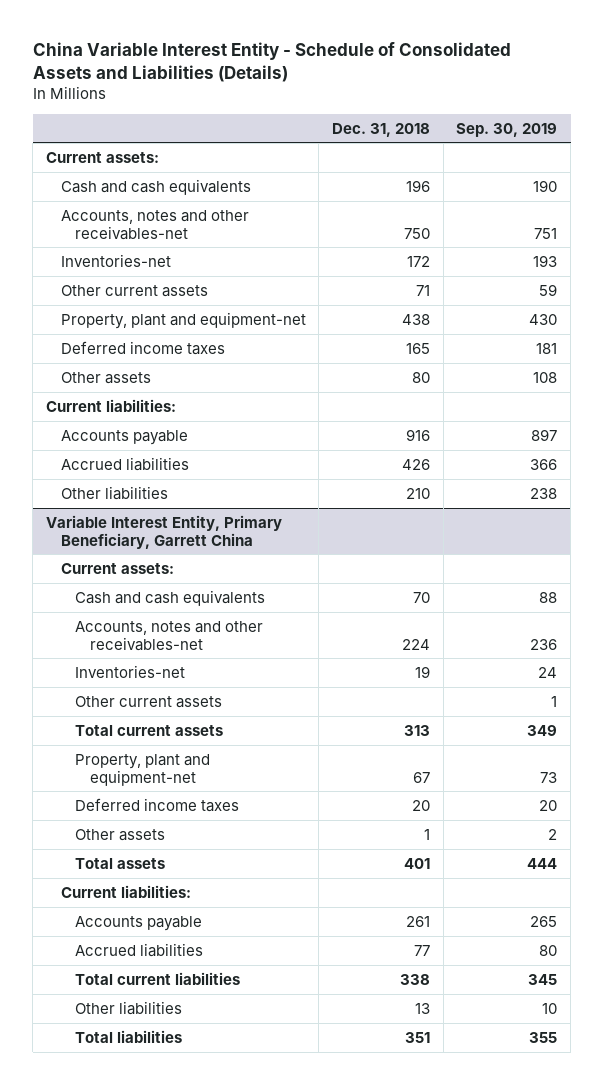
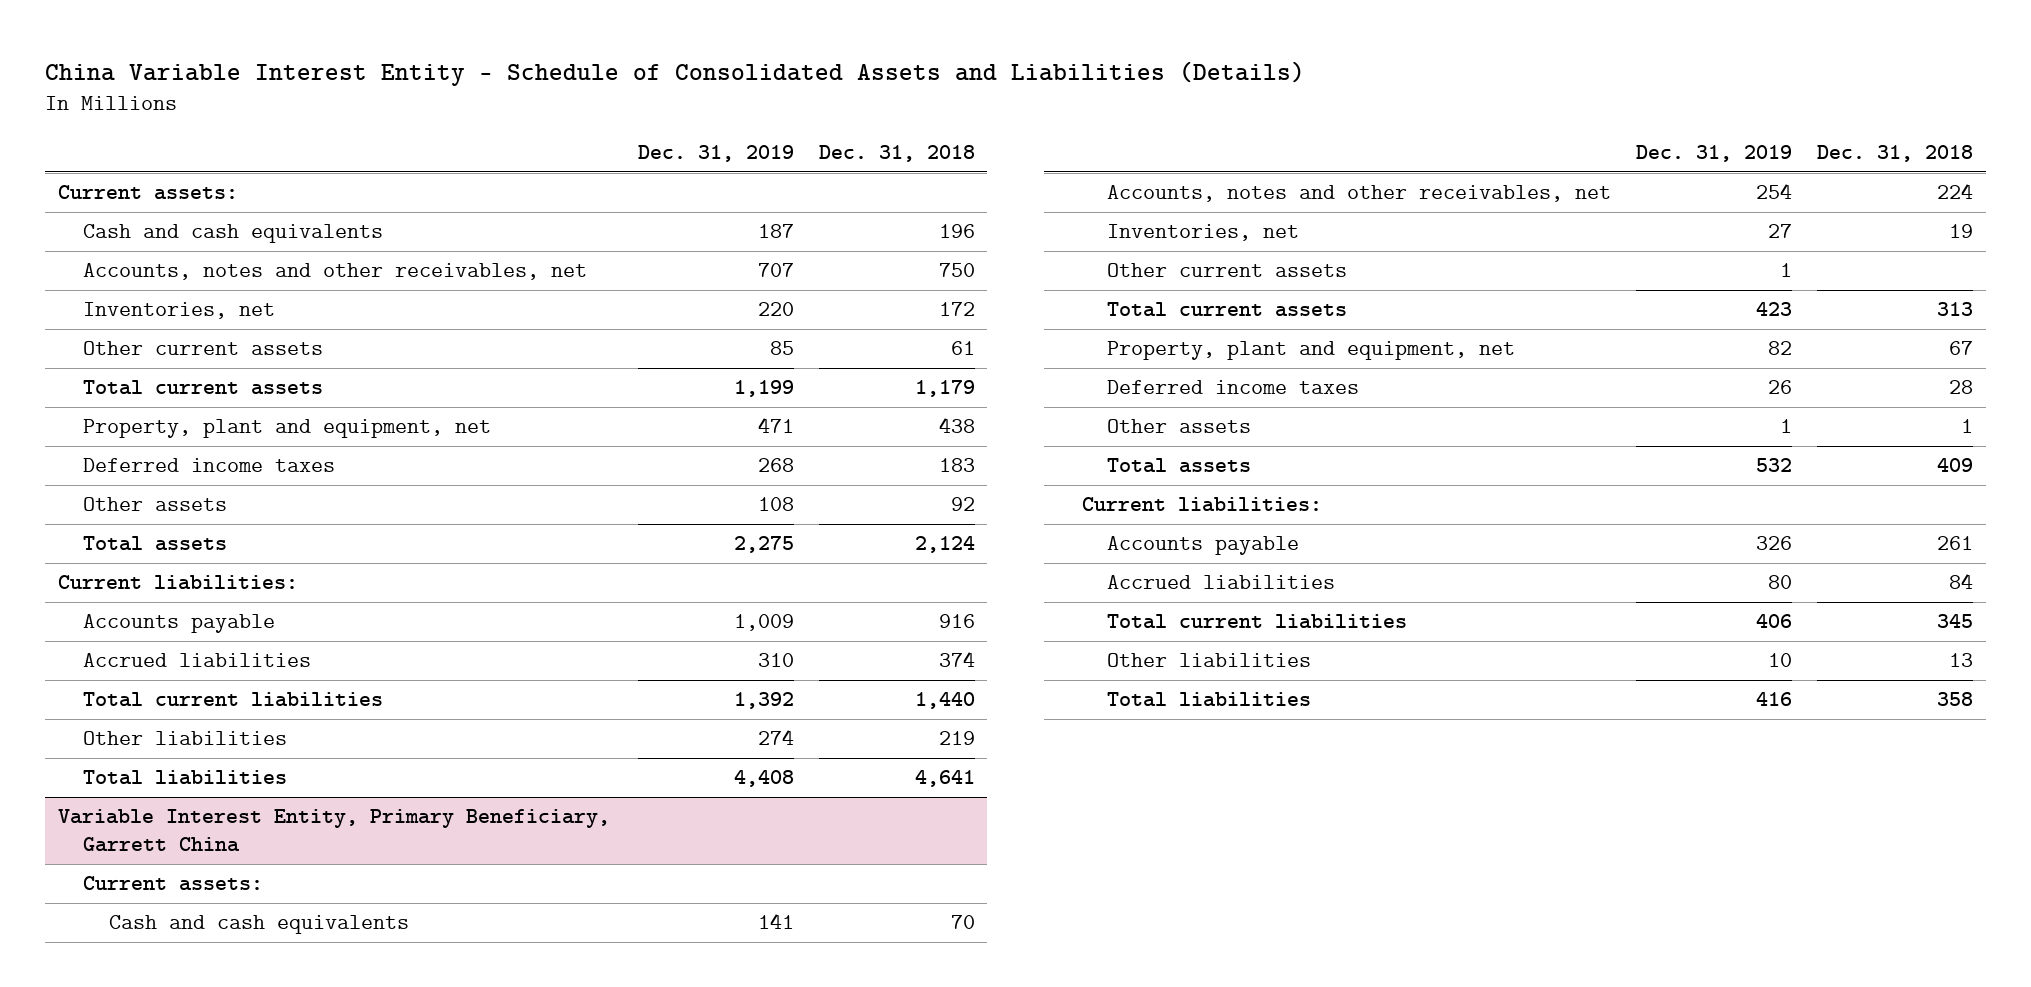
- | Dec. 31, 2018 | Sep. 30, 2019
+ | Dec. 31, 2019 | Dec. 31, 2018
- Accounts, notes and other receivables-net | 750 | 751
- Inventories-net | 172 | 193
- Other current assets | 71 | 59
- Property, plant and equipment-net | 438 | 430
- Deferred income taxes | 165 | 181
- Other assets | 80 | 108
+ Accounts, notes and other receivables, net | 707 | 750
+ Inventories, net | 220 | 172
+ Other current assets | 85 | 61
+ Total current assets | 1,199 | 1,179
+ Property, plant and equipment, net | 471 | 438
+ Deferred income taxes | 268 | 183
+ Other assets | 108 | 92
+ Total assets | 2,275 | 2,124
- Accrued liabilities | 426 | 366
- Other liabilities | 210 | 238
+ Accrued liabilities | 310 | 374
+ Total current liabilities | 1,392 | 1,440
+ Other liabilities | 274 | 219
+ Total liabilities | 4,408 | 4,641
@ Variable Interest Entity, Primary Beneficiary, Garrett China
- Accounts, notes and other receivables-net | 224 | 236
- Inventories-net | 19 | 24
+ Accounts, notes and other receivables, net | 254 | 224
+ Inventories, net | 27 | 19
- Property, plant and equipment-net | 67 | 73
- Deferred income taxes | 20 | 20
+ Property, plant and equipment, net | 82 | 67
+ Deferred income taxes | 26 | 28
- Total assets | 401 | 444
+ Total assets | 532 | 409
- Accrued liabilities | 77 | 80
- Total current liabilities | 338 | 345
+ Accrued liabilities | 80 | 84
+ Total current liabilities | 406 | 345
- Total liabilities | 351 | 355
+ Total liabilities | 416 | 358

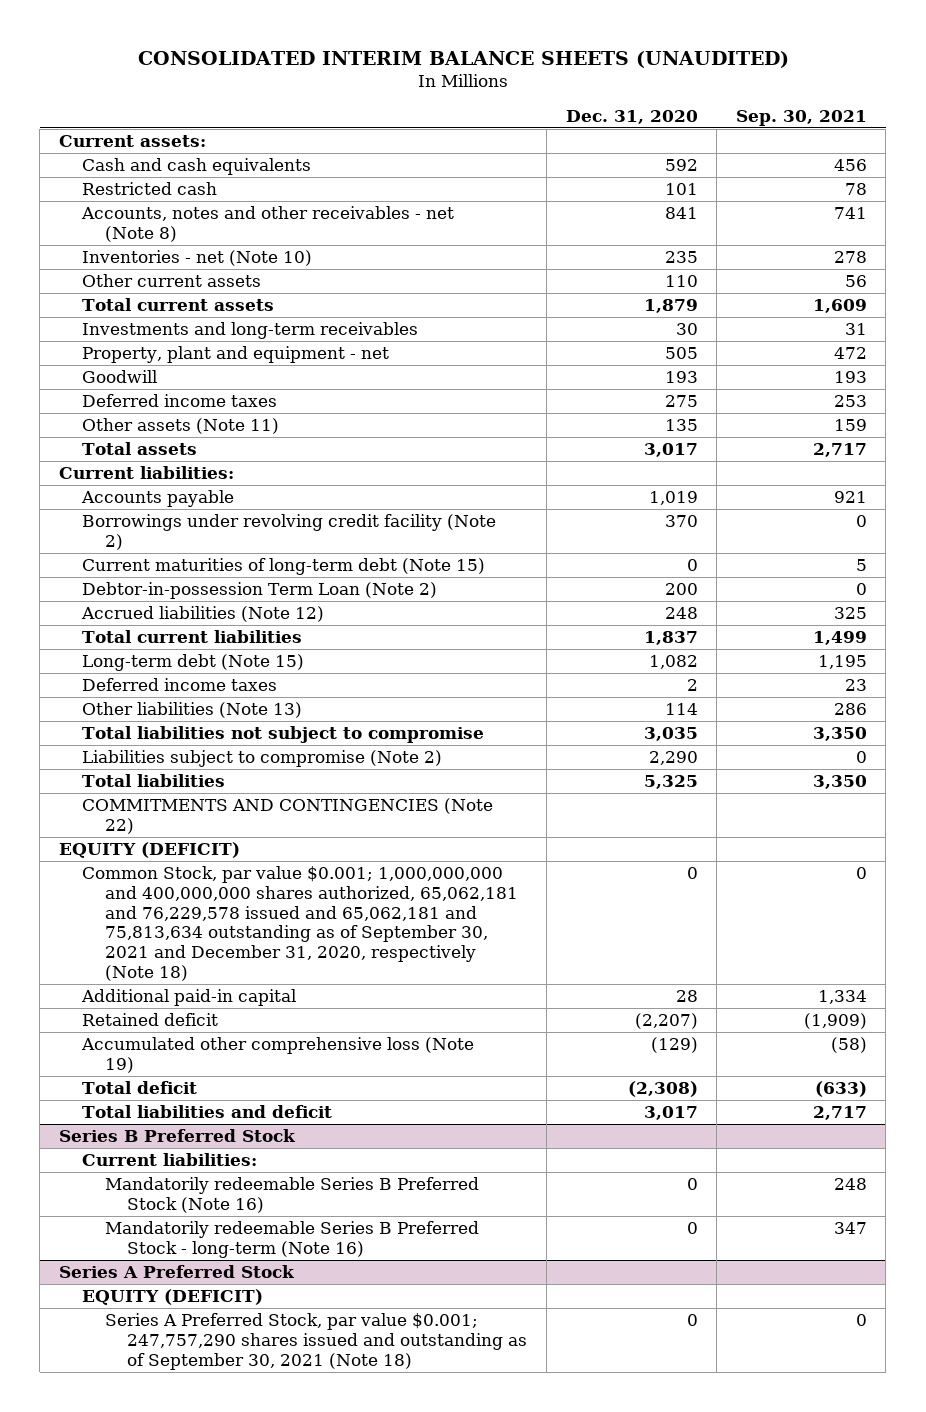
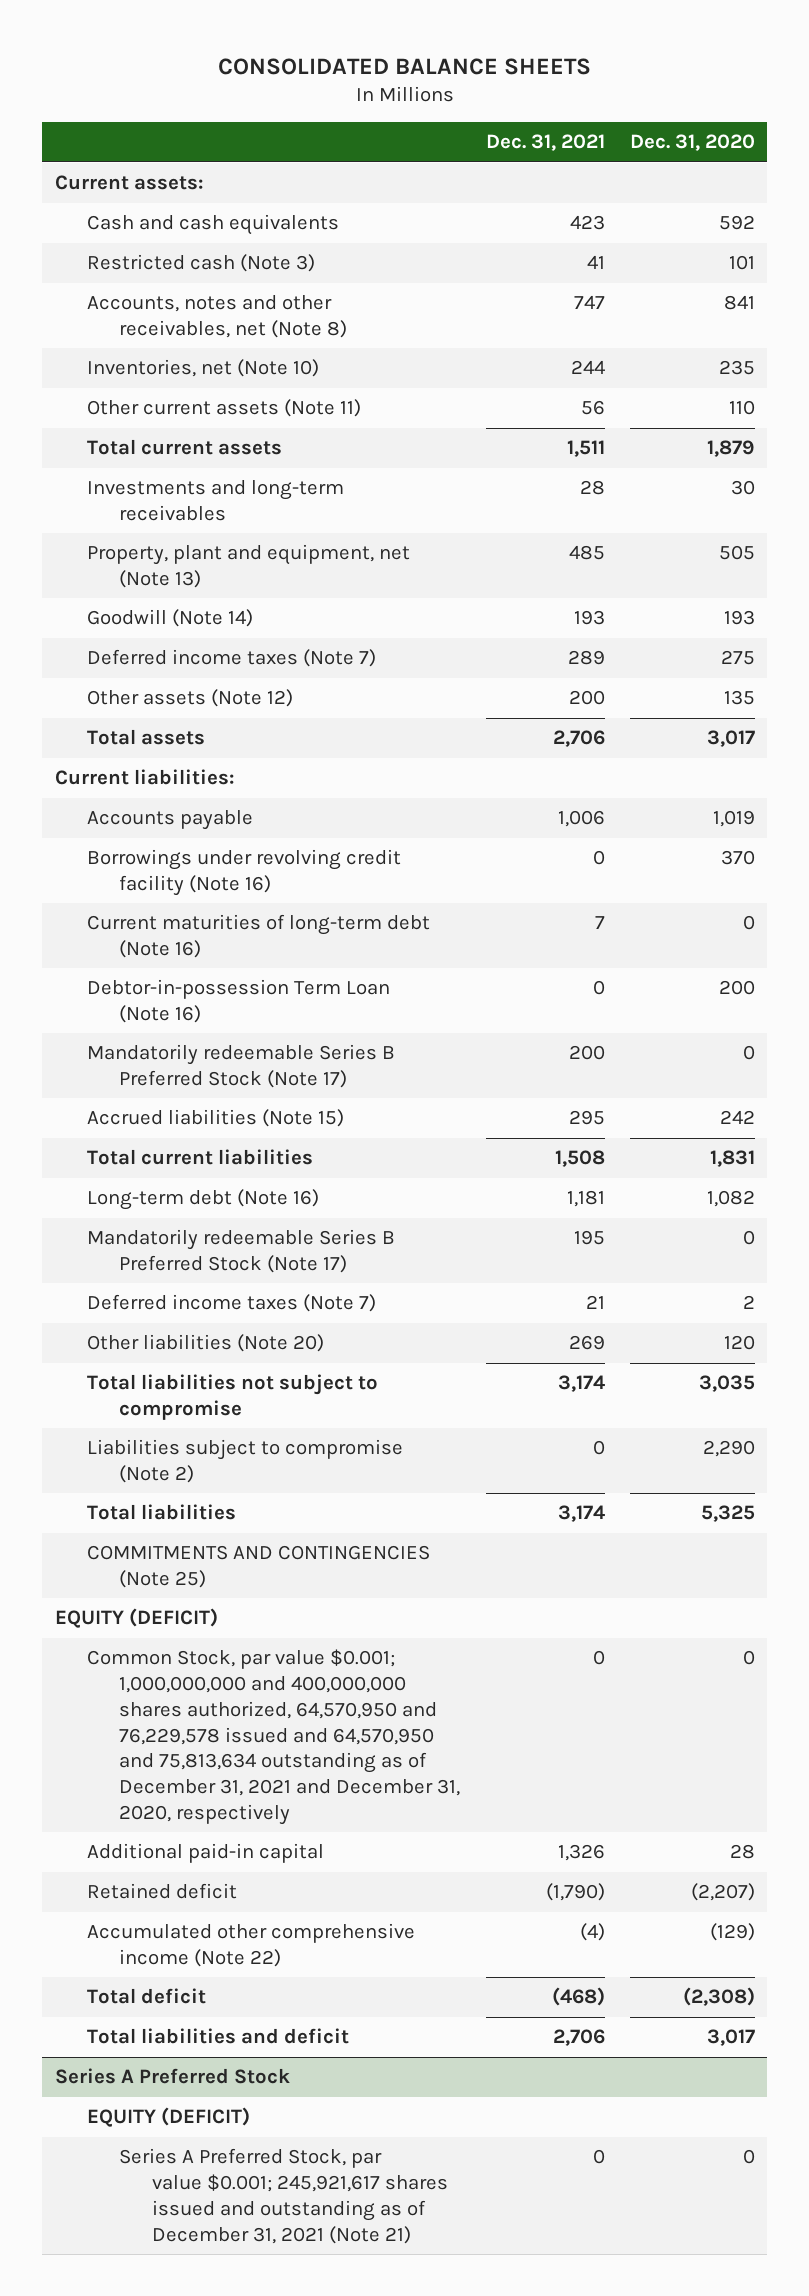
- CONSOLIDATED INTERIM BALANCE SHEETS (UNAUDITED)
+ CONSOLIDATED BALANCE SHEETS
- | Dec. 31, 2020 | Sep. 30, 2021
+ | Dec. 31, 2021 | Dec. 31, 2020
- Restricted cash | 101 | 78
- Accounts, notes and other receivables - net (Note 8) | 841 | 741
- Inventories - net (Note 10) | 235 | 278
- Other current assets | 110 | 56
+ Restricted cash (Note 3) | 41 | 101
+ Accounts, notes and other receivables, net (Note 8) | 747 | 841
+ Inventories, net (Note 10) | 244 | 235
+ Other current assets (Note 11) | 56 | 110
- Property, plant and equipment - net | 505 | 472
- Goodwill | 193 | 193
- Deferred income taxes | 275 | 253
- Other assets (Note 11) | 135 | 159
+ Property, plant and equipment, net (Note 13) | 485 | 505
+ Goodwill (Note 14) | 193 | 193
+ Deferred income taxes (Note 7) | 289 | 275
+ Other assets (Note 12) | 200 | 135
- Borrowings under revolving credit facility (Note 2) | 370 | 0
- Current maturities of long-term debt (Note 15) | 0 | 5
- Debtor-in-possession Term Loan (Note 2) | 200 | 0
- Accrued liabilities (Note 12) | 248 | 325
- Total current liabilities | 1,837 | 1,499
- Long-term debt (Note 15) | 1,082 | 1,195
- Deferred income taxes | 2 | 23
- Other liabilities (Note 13) | 114 | 286
+ Borrowings under revolving credit facility (Note 16) | 0 | 370
+ Current maturities of long-term debt (Note 16) | 7 | 0
+ Debtor-in-possession Term Loan (Note 16) | 0 | 200
+ Mandatorily redeemable Series B Preferred Stock (Note 17) | 200 | 0
+ Accrued liabilities (Note 15) | 295 | 242
+ Total current liabilities | 1,508 | 1,831
+ Long-term debt (Note 16) | 1,181 | 1,082
+ Mandatorily redeemable Series B Preferred Stock (Note 17) | 195 | 0
+ Deferred income taxes (Note 7) | 21 | 2
+ Other liabilities (Note 20) | 269 | 120
- COMMITMENTS AND CONTINGENCIES (Note 22)
+ COMMITMENTS AND CONTINGENCIES (Note 25)
- Common Stock, par value $0.001; 1,000,000,000 and 400,000,000 shares authorized, 65,062,181 and 76,229,578 issued and 65,062,181 and 75,813,634 outstanding as of September 30, 2021 and December 31, 2020, respectively (Note 18) | 0 | 0
+ Common Stock, par value $0.001; 1,000,000,000 and 400,000,000 shares authorized, 64,570,950 and 76,229,578 issued and 64,570,950 and 75,813,634 outstanding as of December 31, 2021 and December 31, 2020, respectively | 0 | 0
- Accumulated other comprehensive loss (Note 19) | (129) | (58)
+ Accumulated other comprehensive income (Note 22) | (4) | (129)
- Series B Preferred Stock
- Current liabilities:
- Mandatorily redeemable Series B Preferred Stock (Note 16) | 0 | 248
- Mandatorily redeemable Series B Preferred Stock - long-term (Note 16) | 0 | 347
@ Series A Preferred Stock
- Series A Preferred Stock, par value $0.001; 247,757,290 shares issued and outstanding as of September 30, 2021 (Note 18) | 0 | 0
+ Series A Preferred Stock, par value $0.001; 245,921,617 shares issued and outstanding as of December 31, 2021 (Note 21) | 0 | 0

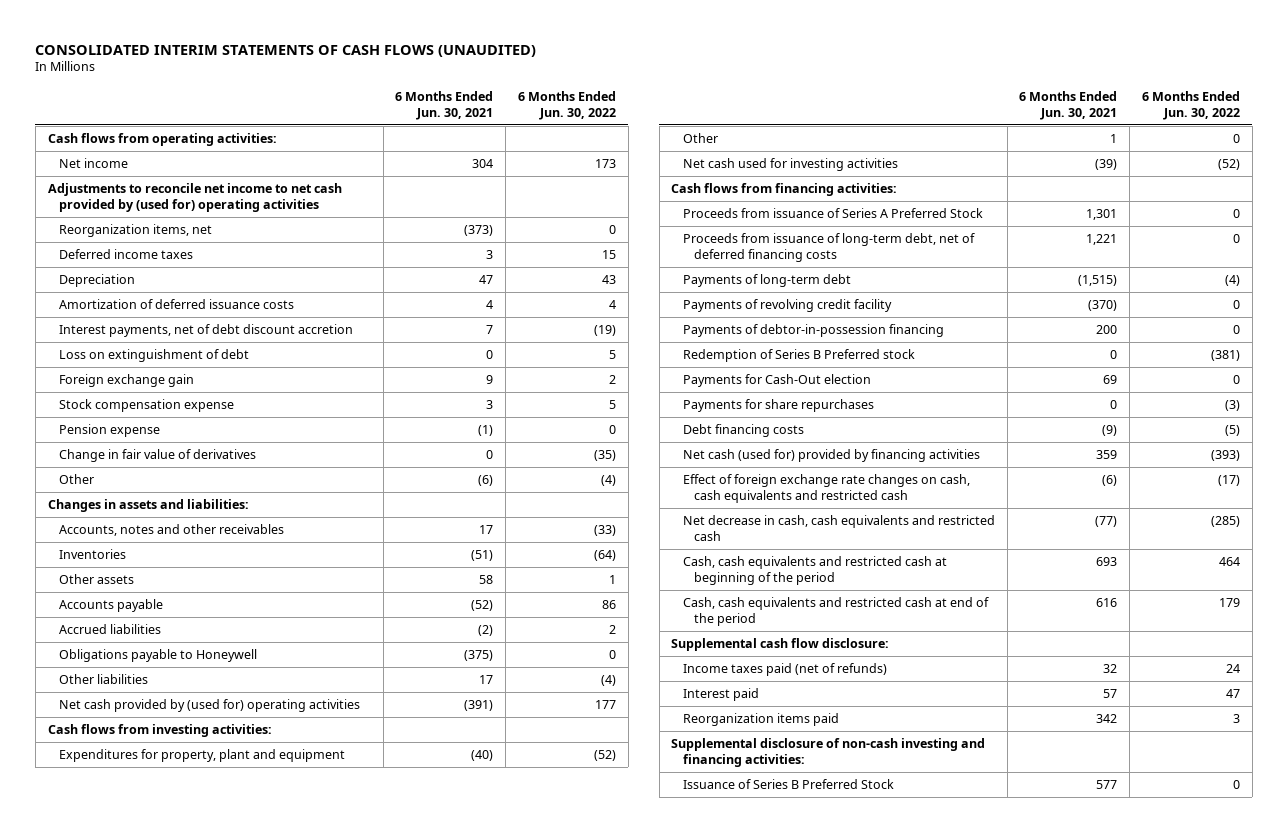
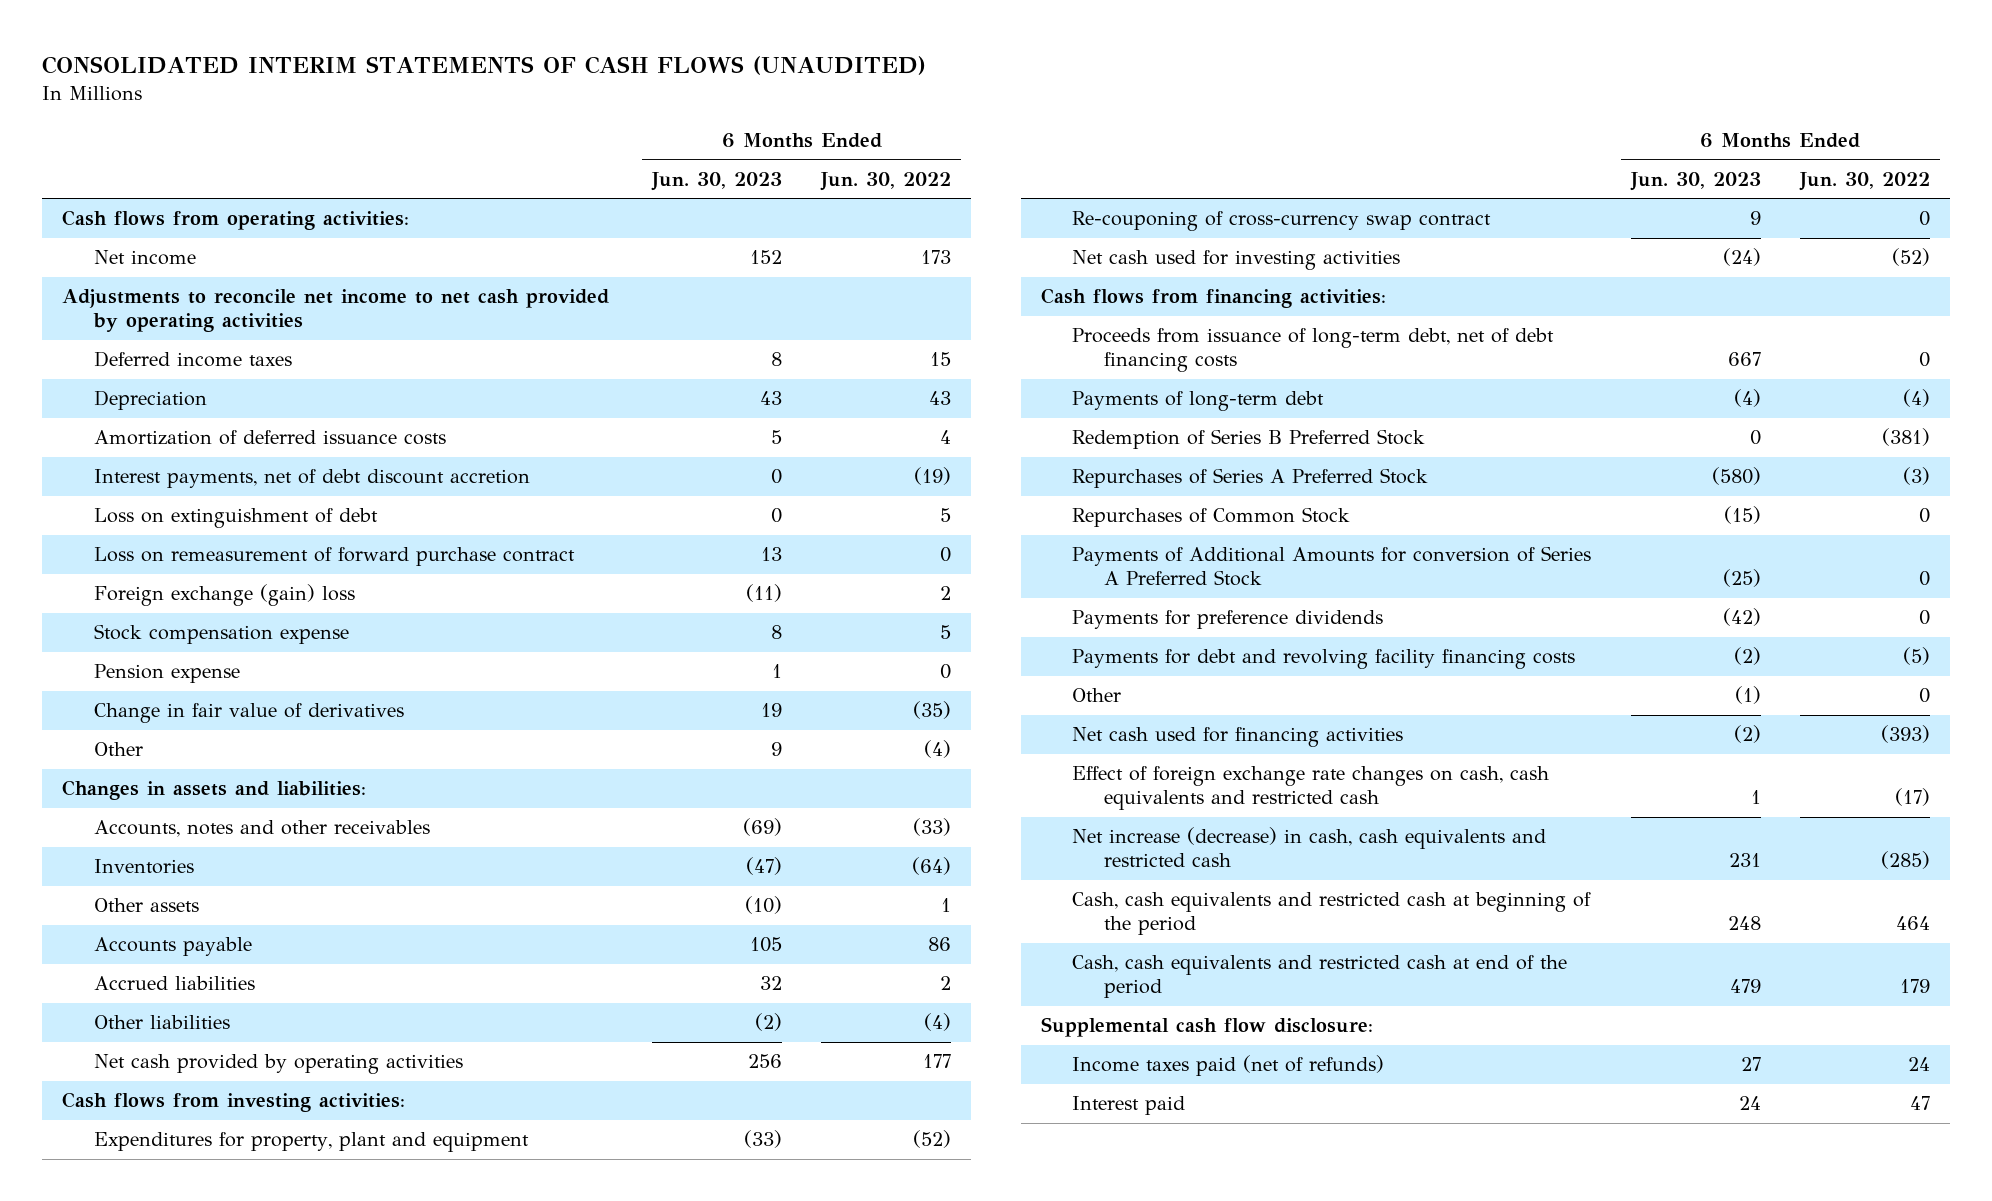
- | 6 Months Ended Jun. 30, 2021 | 6 Months Ended Jun. 30, 2022
+ | 6 Months Ended Jun. 30, 2023 | 6 Months Ended Jun. 30, 2022
- Adjustments to reconcile net income to net cash provided by (used for) operating activities
- Reorganization items, net | (373) | 0
+ Adjustments to reconcile net income to net cash provided by operating activities
- Foreign exchange gain | 9 | 2
+ Loss on remeasurement of forward purchase contract | 13 | 0
+ Foreign exchange (gain) loss | (11) | 2
- Obligations payable to Honeywell | (375) | 0
- Net cash provided by (used for) operating activities | (391) | 177
+ Net cash provided by operating activities | 256 | 177
+ Re-couponing of cross-currency swap contract | 9 | 0
- Proceeds from issuance of Series A Preferred Stock | 1,301 | 0
- Proceeds from issuance of long-term debt, net of deferred financing costs | 1,221 | 0
+ Proceeds from issuance of long-term debt, net of debt financing costs | 667 | 0
- Payments of revolving credit facility | (370) | 0
- Payments of debtor-in-possession financing | 200 | 0
- Redemption of Series B Preferred stock | 0 | (381)
- Payments for Cash-Out election | 69 | 0
- Payments for share repurchases | 0 | (3)
- Debt financing costs | (9) | (5)
- Net cash (used for) provided by financing activities | 359 | (393)
+ Redemption of Series B Preferred Stock | 0 | (381)
+ Repurchases of Series A Preferred Stock | (580) | (3)
+ Repurchases of Common Stock | (15) | 0
+ Payments of Additional Amounts for conversion of Series A Preferred Stock | (25) | 0
+ Payments for preference dividends | (42) | 0
+ Payments for debt and revolving facility financing costs | (2) | (5)
moved down: Other | (1) | 0
+ Net cash used for financing activities | (2) | (393)
- Net decrease in cash, cash equivalents and restricted cash | (77) | (285)
+ Net increase (decrease) in cash, cash equivalents and restricted cash | 231 | (285)
- Reorganization items paid | 342 | 3
- Supplemental disclosure of non-cash investing and financing activities:
- Issuance of Series B Preferred Stock | 577 | 0

